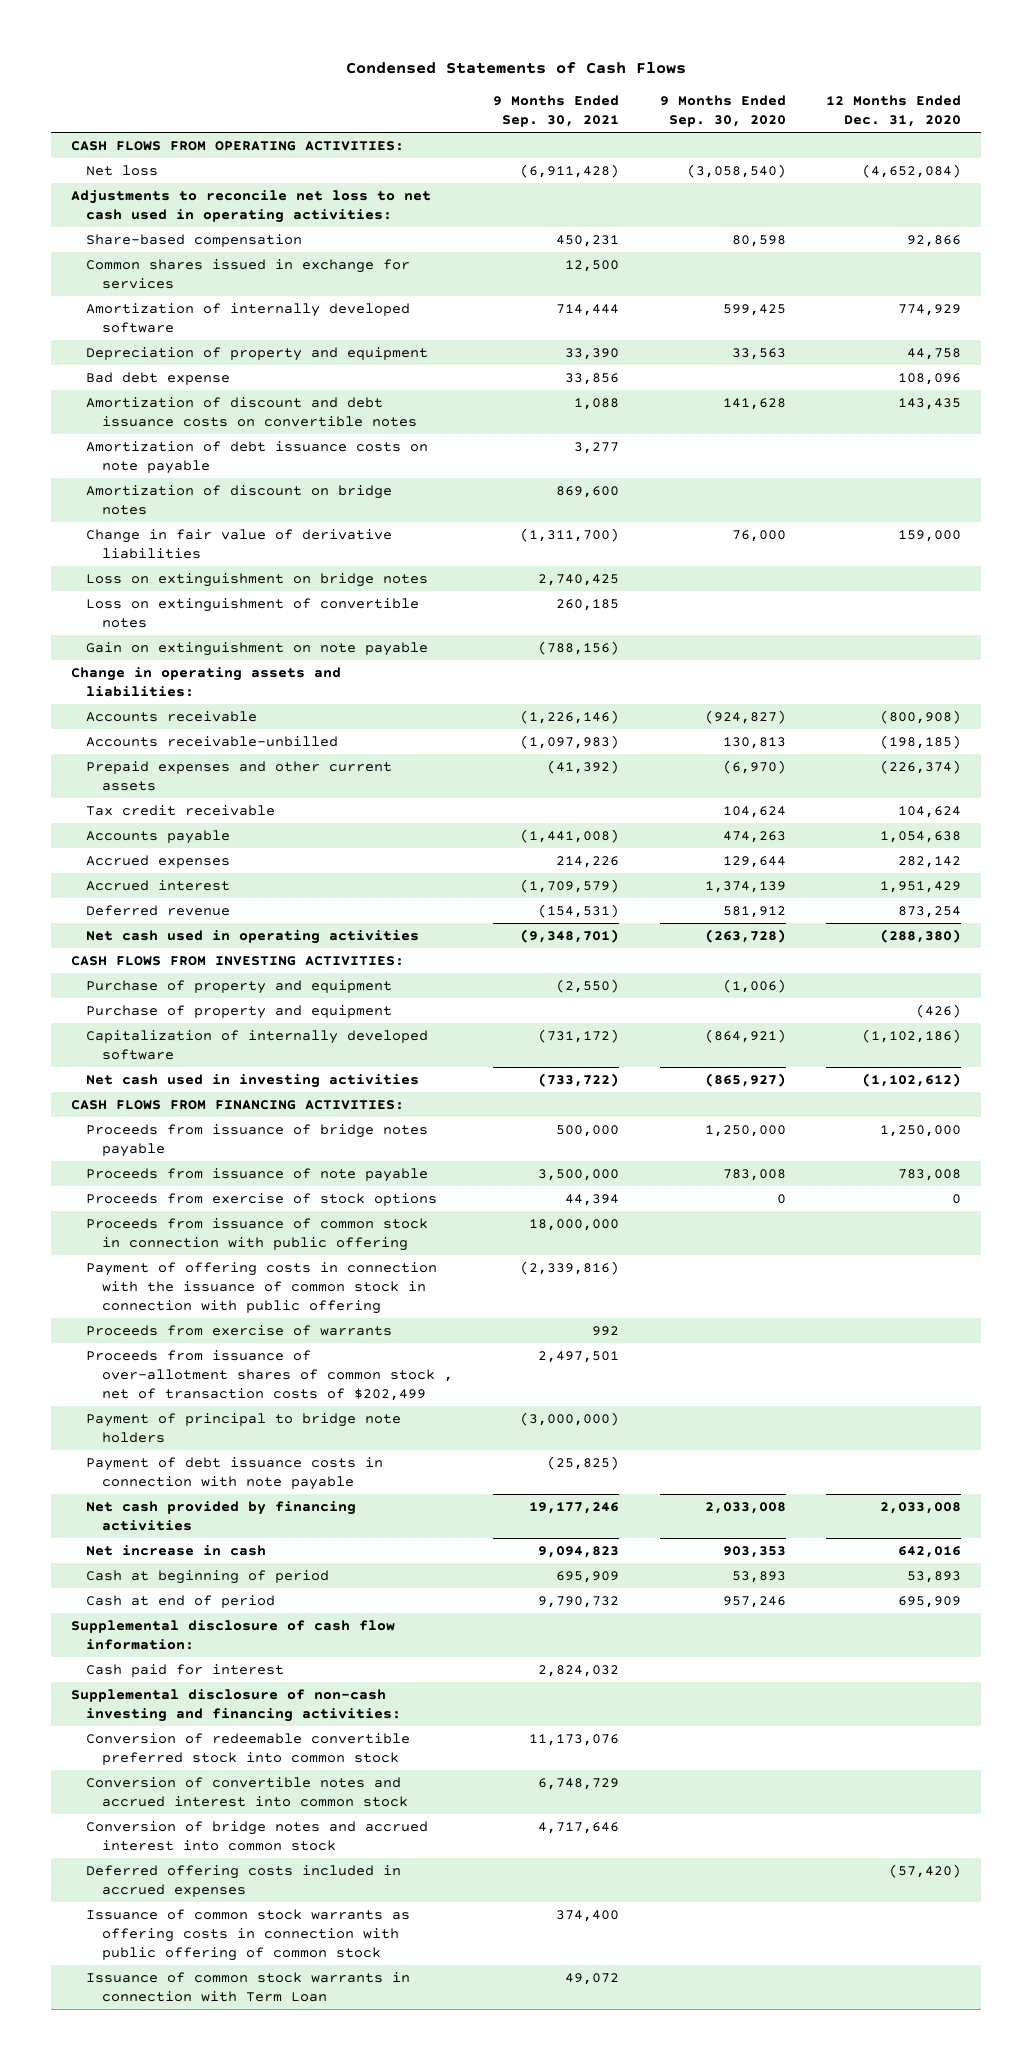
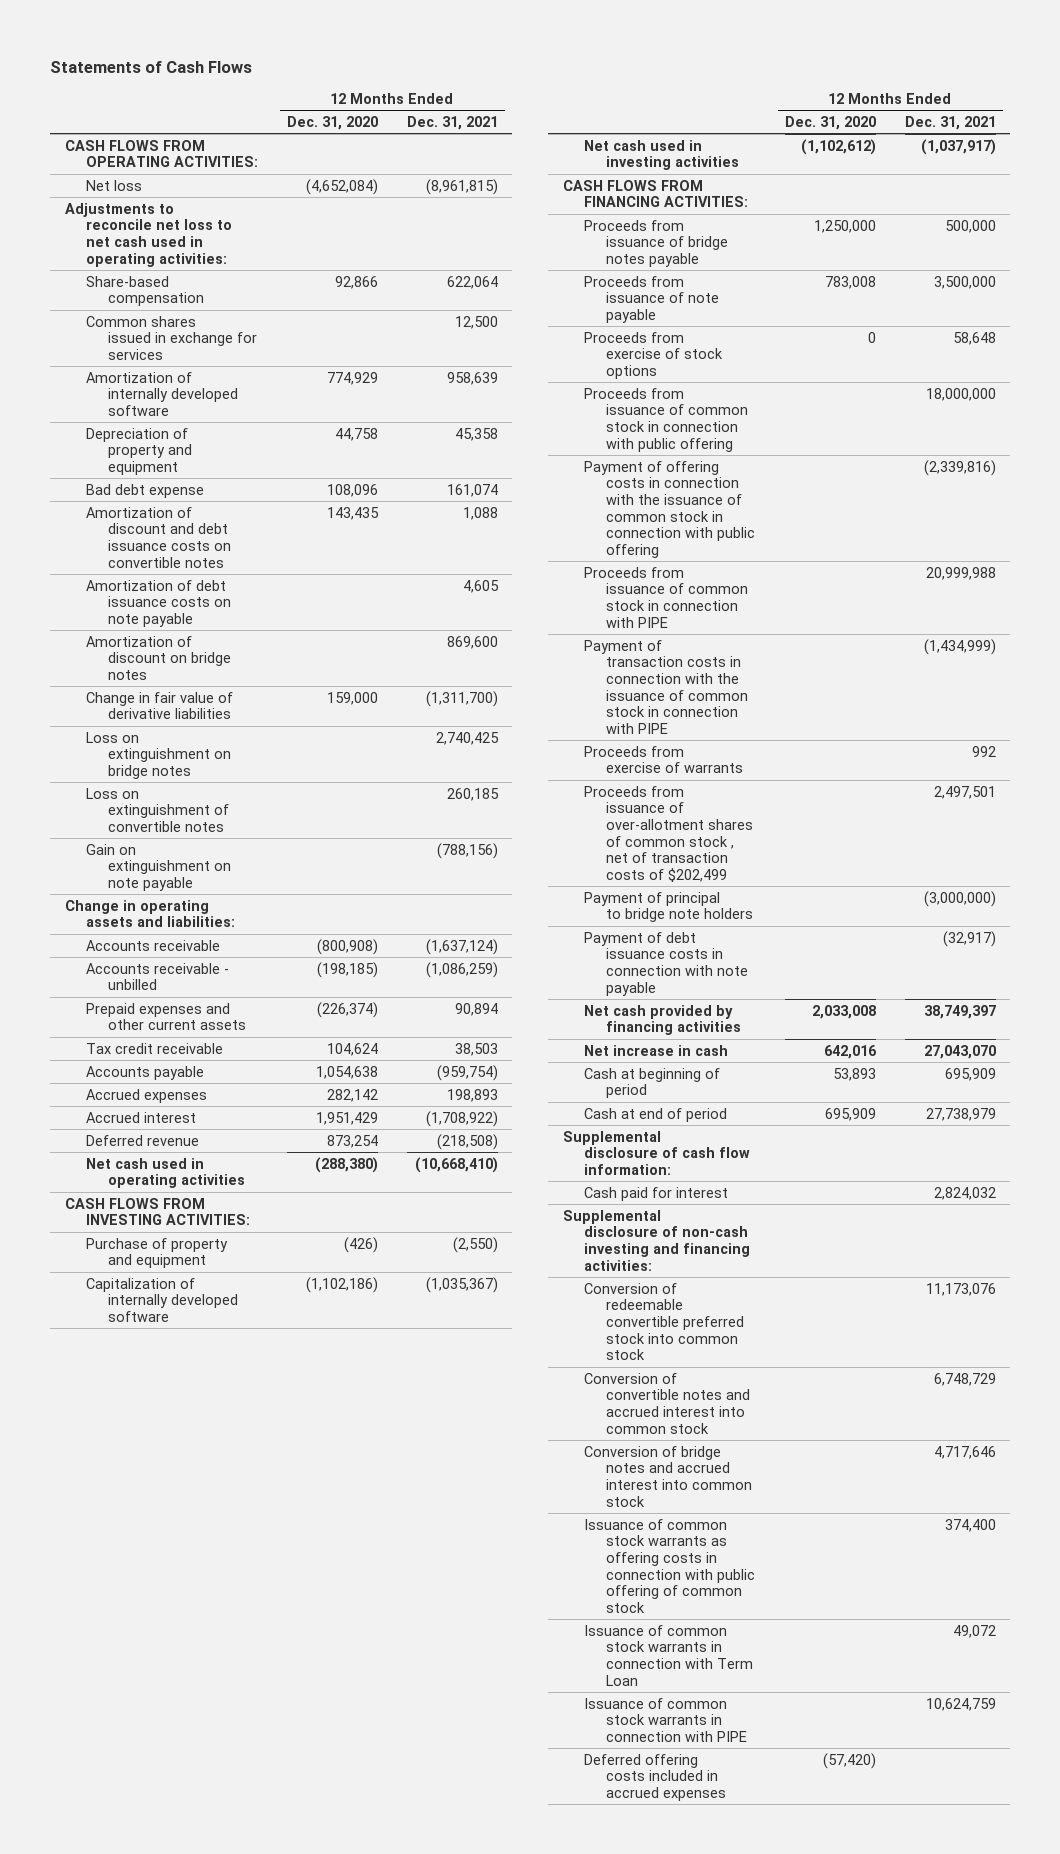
- Condensed Statements of Cash Flows
+ Statements of Cash Flows
- | 9 Months Ended Sep. 30, 2021 | 9 Months Ended Sep. 30, 2020 | 12 Months Ended Dec. 31, 2020
+ | 12 Months Ended Dec. 31, 2020 | 12 Months Ended Dec. 31, 2021
- Accounts receivable-unbilled | (1,097,983) | 130,813 | (198,185)
+ Accounts receivable - unbilled | (198,185) | (1,086,259)
- Purchase of property and equipment | (2,550) | (1,006) |
+ Proceeds from issuance of common stock in connection with PIPE | | 20,999,988
+ Payment of transaction costs in connection with the issuance of common stock in connection with PIPE | | (1,434,999)
+ Issuance of common stock warrants in connection with PIPE | | 10,624,759
moved down: Deferred offering costs included in accrued expenses | (57,420) |

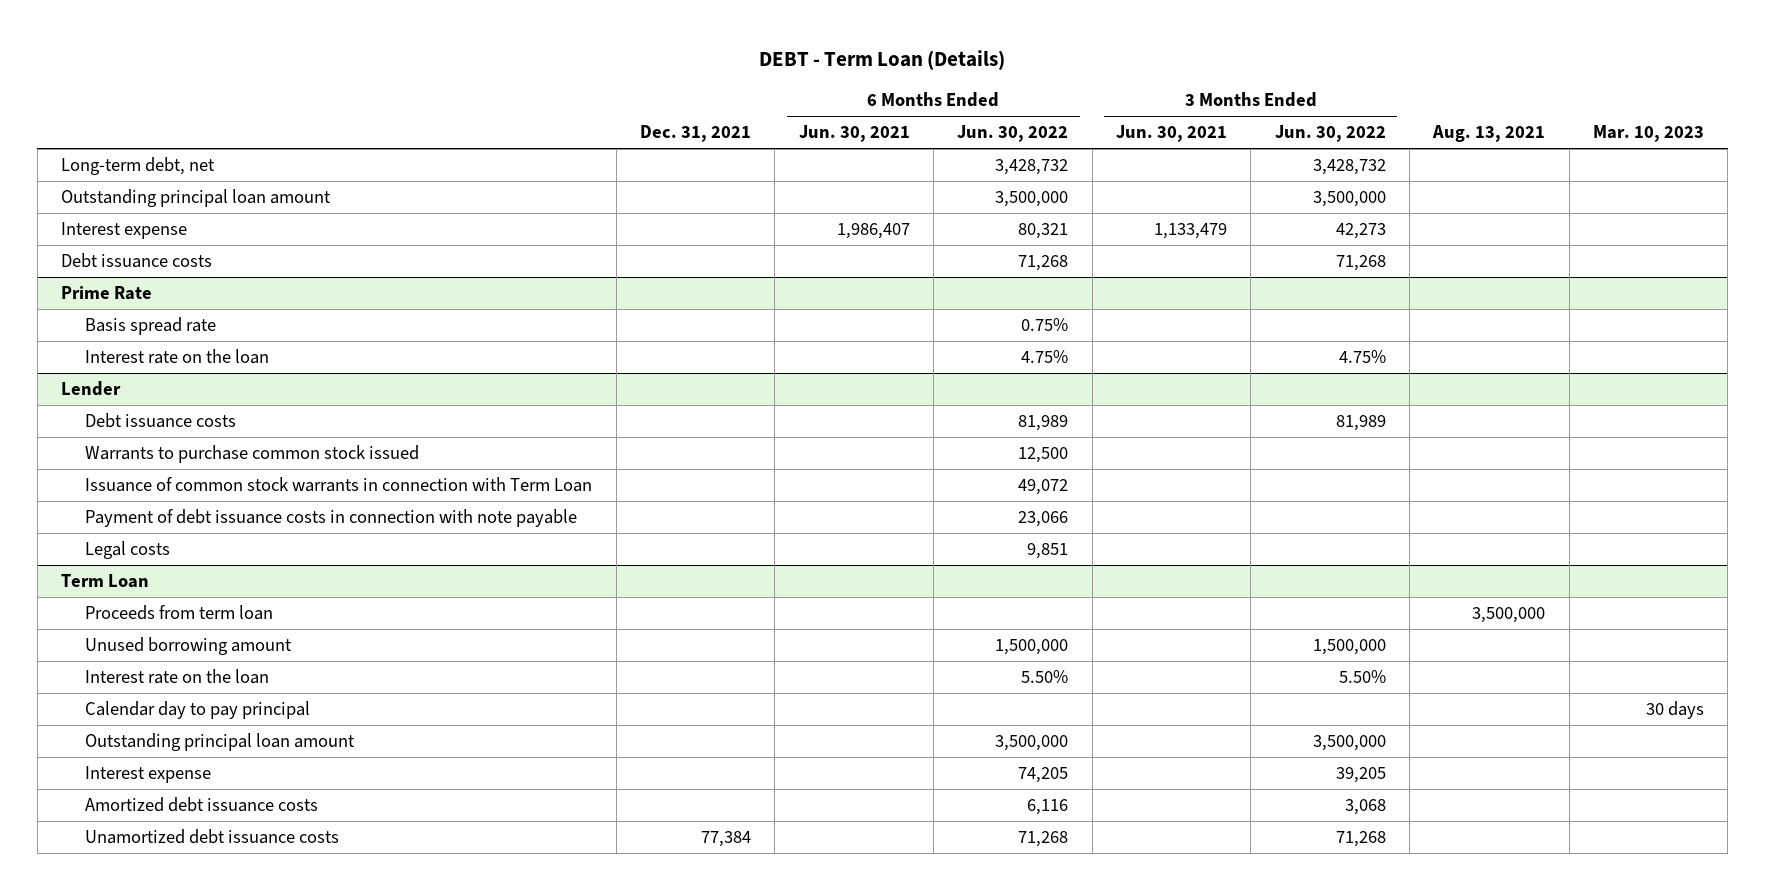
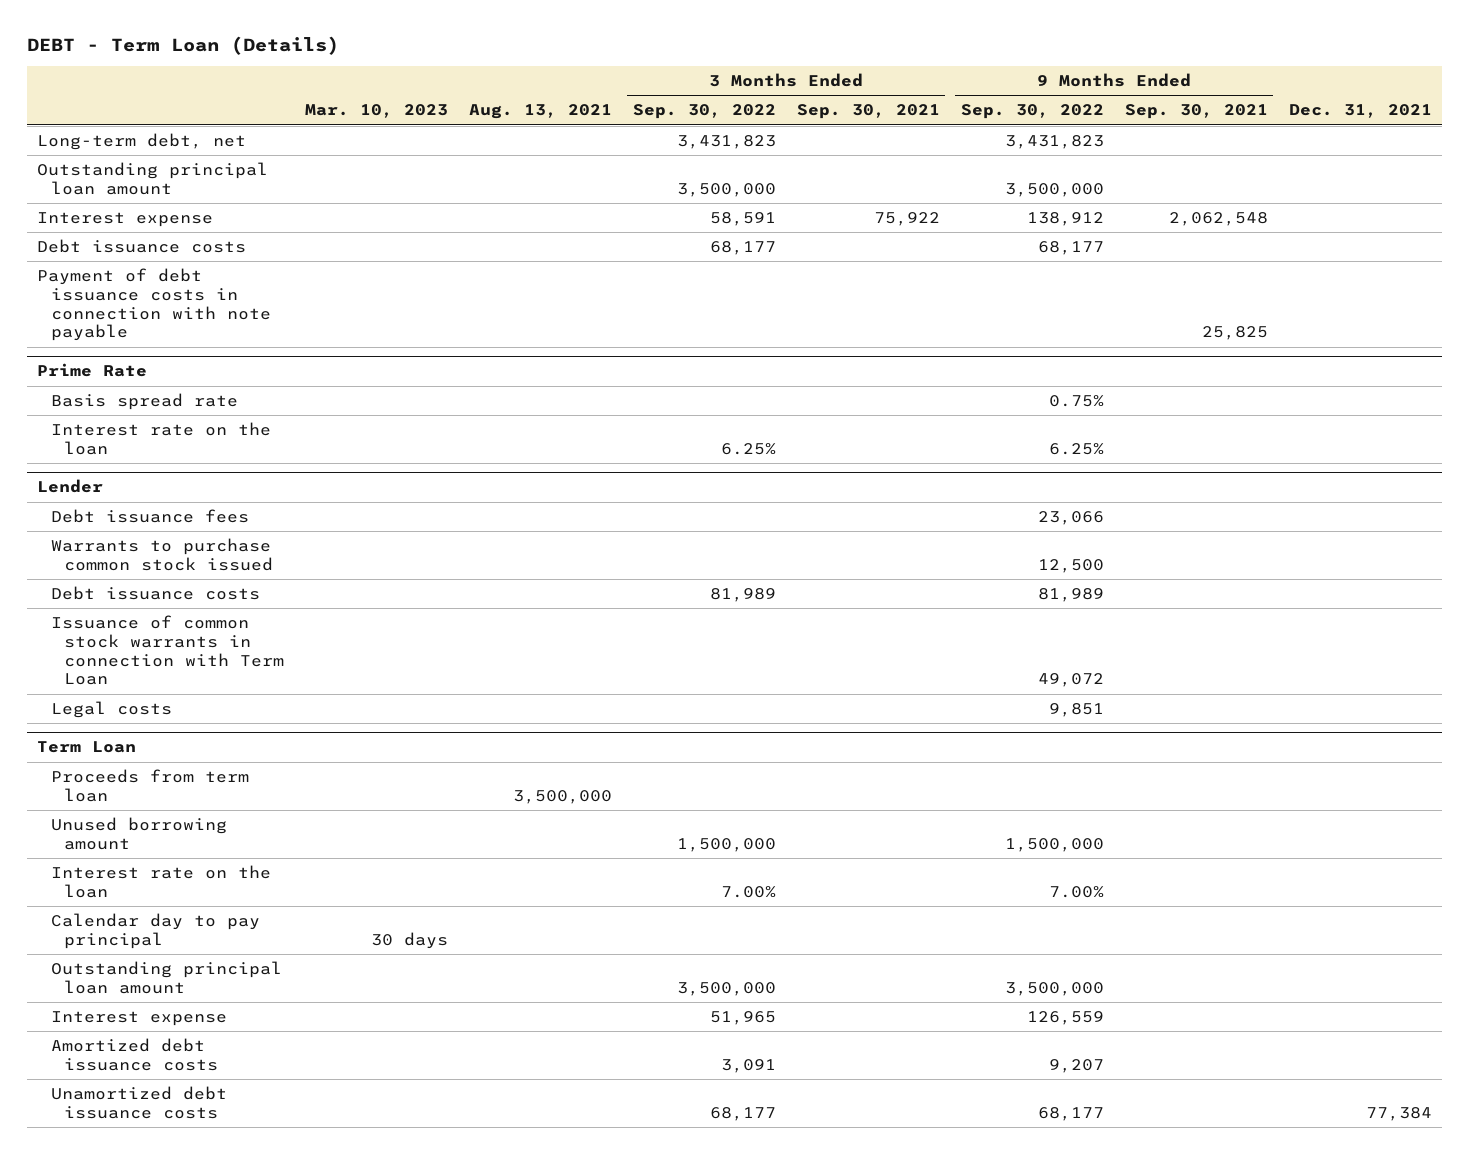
- | Dec. 31, 2021 | 6 Months Ended Jun. 30, 2021 | 6 Months Ended Jun. 30, 2022 | 3 Months Ended Jun. 30, 2021 | 3 Months Ended Jun. 30, 2022 | Aug. 13, 2021 | Mar. 10, 2023
+ | Mar. 10, 2023 | Aug. 13, 2021 | 3 Months Ended Sep. 30, 2022 | 3 Months Ended Sep. 30, 2021 | 9 Months Ended Sep. 30, 2022 | 9 Months Ended Sep. 30, 2021 | Dec. 31, 2021
+ Payment of debt issuance costs in connection with note payable | | | | | | 25,825 |
@ Lender
+ Debt issuance fees | | | | | 23,066 | |
moved down: Debt issuance costs | | | 81,989 | | 81,989 | |
- Payment of debt issuance costs in connection with note payable | | | 23,066 | | | |

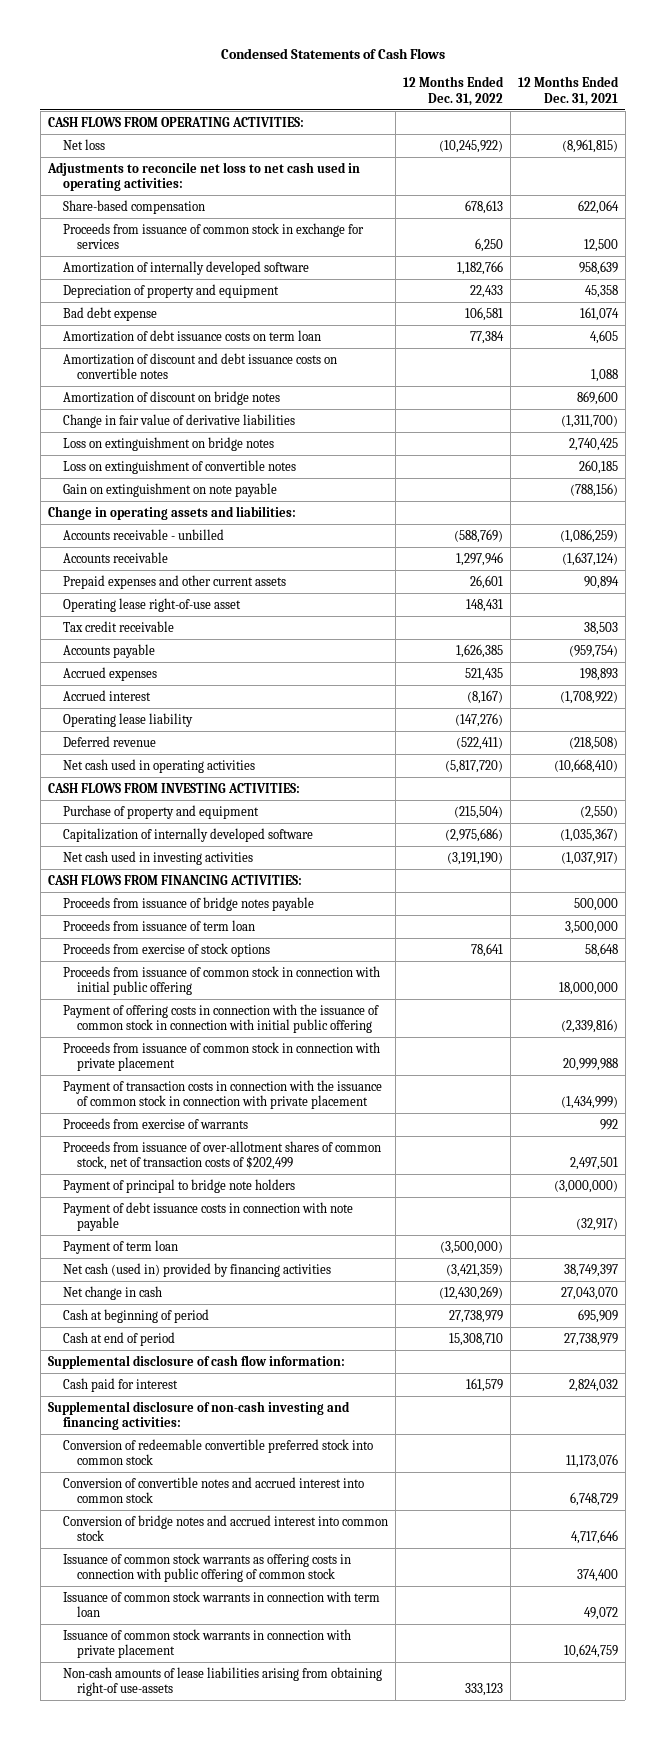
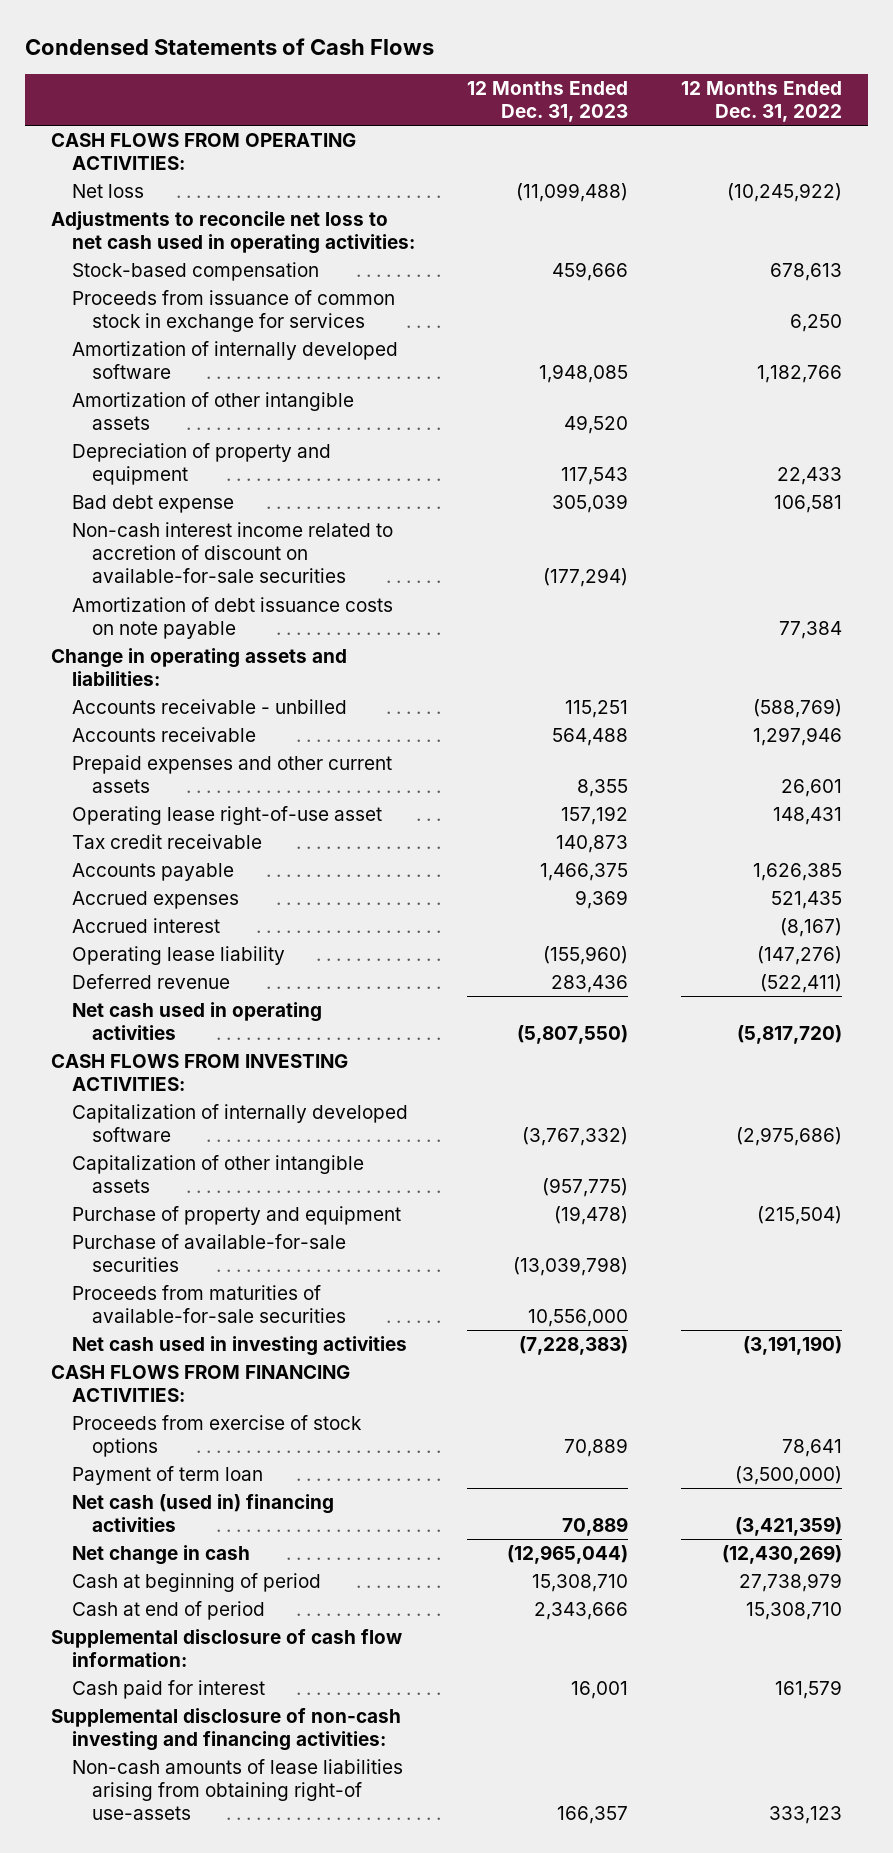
- | 12 Months Ended Dec. 31, 2022 | 12 Months Ended Dec. 31, 2021
+ | 12 Months Ended Dec. 31, 2023 | 12 Months Ended Dec. 31, 2022
- Share-based compensation | 678,613 | 622,064
+ Stock-based compensation | 459,666 | 678,613
+ Amortization of other intangible assets | 49,520 |
- Amortization of debt issuance costs on term loan | 77,384 | 4,605
- Amortization of discount and debt issuance costs on convertible notes | | 1,088
- Amortization of discount on bridge notes | | 869,600
- Change in fair value of derivative liabilities | | (1,311,700)
- Loss on extinguishment on bridge notes | | 2,740,425
- Loss on extinguishment of convertible notes | | 260,185
- Gain on extinguishment on note payable | | (788,156)
+ Non-cash interest income related to accretion of discount on available-for-sale securities | (177,294) |
+ Amortization of debt issuance costs on note payable | | 77,384
+ Capitalization of other intangible assets | (957,775) |
moved down: Purchase of property and equipment | (19,478) | (215,504)
+ Purchase of available-for-sale securities | (13,039,798) |
+ Proceeds from maturities of available-for-sale securities | 10,556,000 |
- Proceeds from issuance of bridge notes payable | | 500,000
- Proceeds from issuance of term loan | | 3,500,000
- Proceeds from issuance of common stock in connection with initial public offering | | 18,000,000
- Payment of offering costs in connection with the issuance of common stock in connection with initial public offering | | (2,339,816)
- Proceeds from issuance of common stock in connection with private placement | | 20,999,988
- Payment of transaction costs in connection with the issuance of common stock in connection with private placement | | (1,434,999)
- Proceeds from exercise of warrants | | 992
- Proceeds from issuance of over-allotment shares of common stock, net of transaction costs of $202,499 | | 2,497,501
- Payment of principal to bridge note holders | | (3,000,000)
- Payment of debt issuance costs in connection with note payable | | (32,917)
- Net cash (used in) provided by financing activities | (3,421,359) | 38,749,397
+ Net cash (used in) financing activities | 70,889 | (3,421,359)
- Conversion of redeemable convertible preferred stock into common stock | | 11,173,076
- Conversion of convertible notes and accrued interest into common stock | | 6,748,729
- Conversion of bridge notes and accrued interest into common stock | | 4,717,646
- Issuance of common stock warrants as offering costs in connection with public offering of common stock | | 374,400
- Issuance of common stock warrants in connection with term loan | | 49,072
- Issuance of common stock warrants in connection with private placement | | 10,624,759

